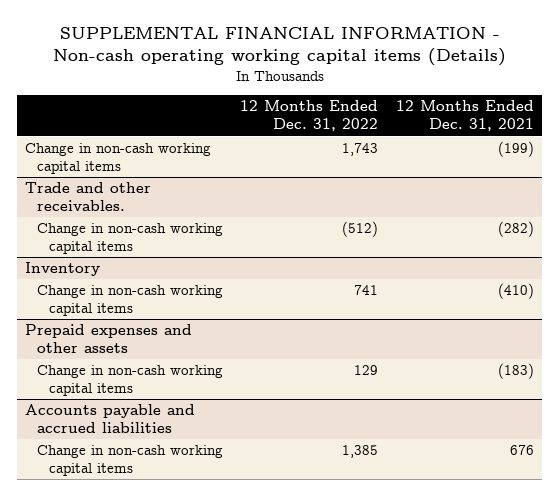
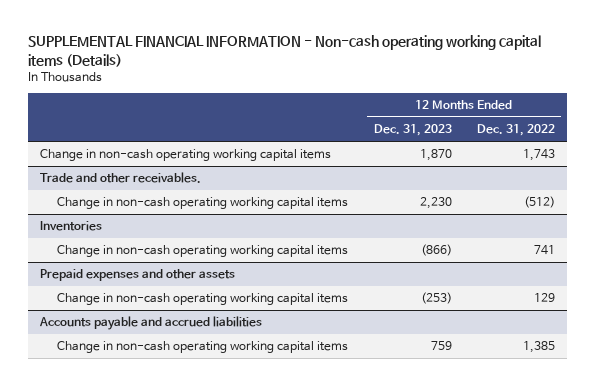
- | 12 Months Ended Dec. 31, 2022 | 12 Months Ended Dec. 31, 2021
+ | 12 Months Ended Dec. 31, 2023 | 12 Months Ended Dec. 31, 2022
- Change in non-cash working capital items | 1,743 | (199)
+ Change in non-cash operating working capital items | 1,870 | 1,743
@ Trade and other receivables.
- Change in non-cash working capital items | (512) | (282)
- Inventory
- Change in non-cash working capital items | 741 | (410)
@ Trade and other receivables.
+ Change in non-cash operating working capital items | 2,230 | (512)
+ Inventories
+ Change in non-cash operating working capital items | (866) | 741
@ Prepaid expenses and other assets
- Change in non-cash working capital items | 129 | (183)
+ Change in non-cash operating working capital items | (253) | 129
@ Accounts payable and accrued liabilities
- Change in non-cash working capital items | 1,385 | 676
+ Change in non-cash operating working capital items | 759 | 1,385

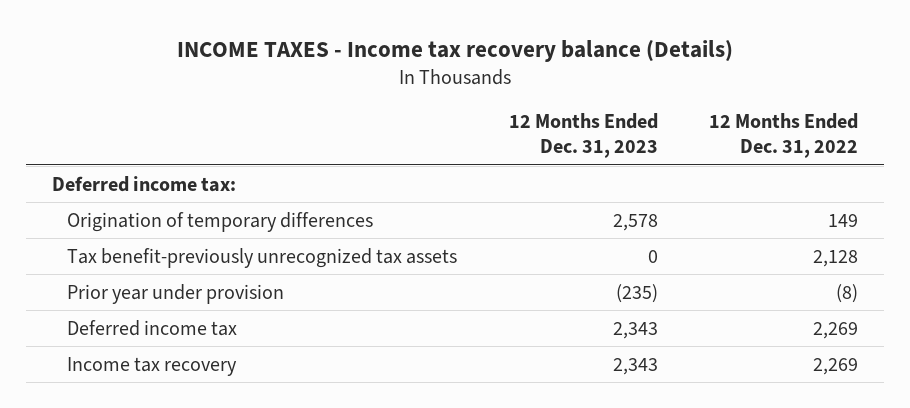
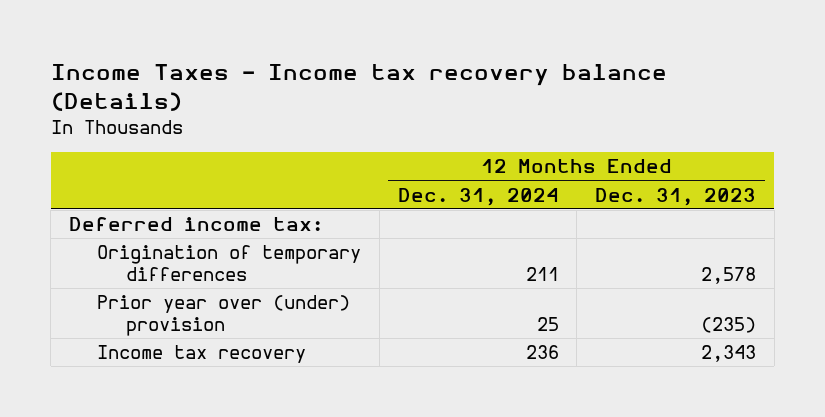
- INCOME TAXES - Income tax recovery balance (Details)
+ Income Taxes - Income tax recovery balance (Details)
- | 12 Months Ended Dec. 31, 2023 | 12 Months Ended Dec. 31, 2022
+ | 12 Months Ended Dec. 31, 2024 | 12 Months Ended Dec. 31, 2023
- Tax benefit-previously unrecognized tax assets | 0 | 2,128
- Prior year under provision | (235) | (8)
- Deferred income tax | 2,343 | 2,269
+ Prior year over (under) provision | 25 | (235)

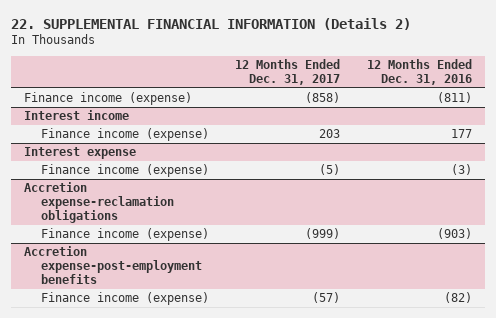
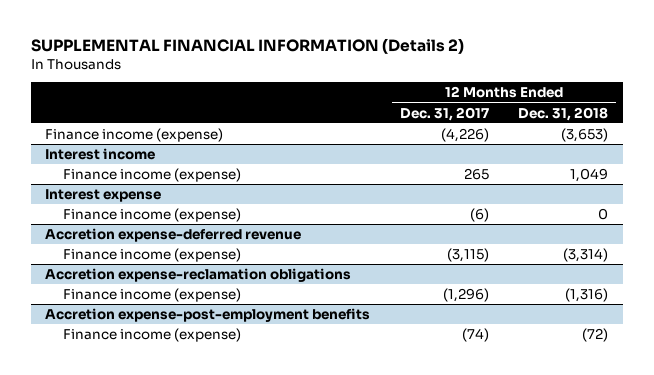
- 22. SUPPLEMENTAL FINANCIAL INFORMATION (Details 2)
+ SUPPLEMENTAL FINANCIAL INFORMATION (Details 2)
- | 12 Months Ended Dec. 31, 2017 | 12 Months Ended Dec. 31, 2016
+ | 12 Months Ended Dec. 31, 2017 | 12 Months Ended Dec. 31, 2018
- Finance income (expense) | (858) | (811)
+ Finance income (expense) | (4,226) | (3,653)
@ Interest income
- Finance income (expense) | 203 | 177
+ Finance income (expense) | 265 | 1,049
@ Interest expense
- Finance income (expense) | (5) | (3)
+ Finance income (expense) | (6) | 0
+ Accretion expense-deferred revenue
+ Finance income (expense) | (3,115) | (3,314)
@ Accretion expense-reclamation obligations
- Finance income (expense) | (999) | (903)
+ Finance income (expense) | (1,296) | (1,316)
@ Accretion expense-post-employment benefits
- Finance income (expense) | (57) | (82)
+ Finance income (expense) | (74) | (72)

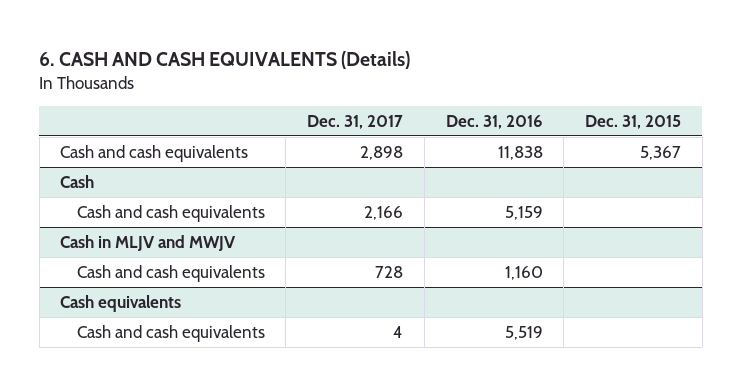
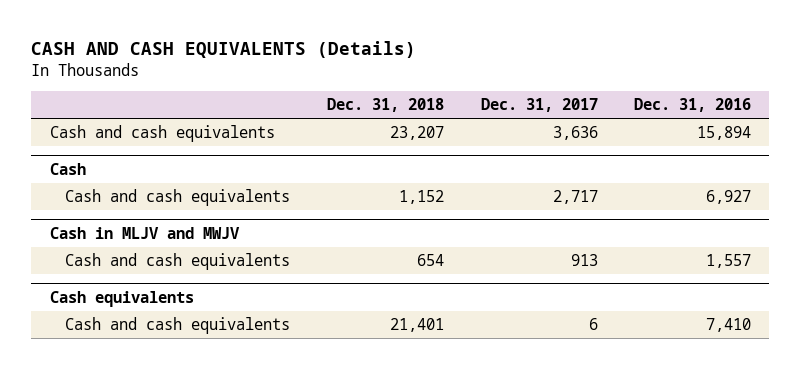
- 6. CASH AND CASH EQUIVALENTS (Details)
+ CASH AND CASH EQUIVALENTS (Details)
- | Dec. 31, 2017 | Dec. 31, 2016 | Dec. 31, 2015
+ | Dec. 31, 2018 | Dec. 31, 2017 | Dec. 31, 2016
- Cash and cash equivalents | 2,898 | 11,838 | 5,367
+ Cash and cash equivalents | 23,207 | 3,636 | 15,894
@ Cash
- Cash and cash equivalents | 2,166 | 5,159 |
+ Cash and cash equivalents | 1,152 | 2,717 | 6,927
@ Cash in MLJV and MWJV
- Cash and cash equivalents | 728 | 1,160 |
+ Cash and cash equivalents | 654 | 913 | 1,557
@ Cash equivalents
- Cash and cash equivalents | 4 | 5,519 |
+ Cash and cash equivalents | 21,401 | 6 | 7,410

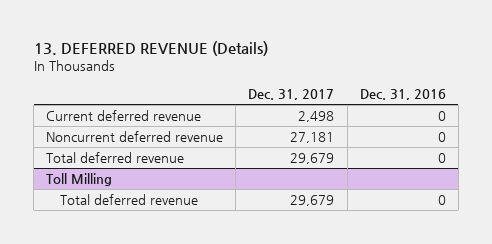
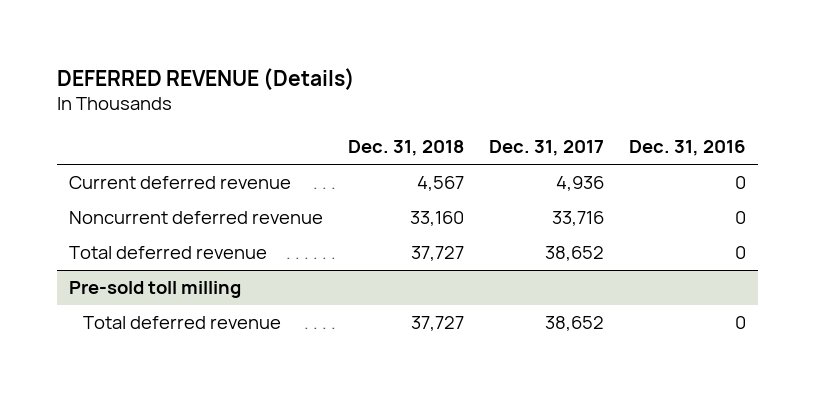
- 13. DEFERRED REVENUE (Details)
+ DEFERRED REVENUE (Details)
- | Dec. 31, 2017 | Dec. 31, 2016
+ | Dec. 31, 2018 | Dec. 31, 2017 | Dec. 31, 2016
- Current deferred revenue | 2,498 | 0
- Noncurrent deferred revenue | 27,181 | 0
- Total deferred revenue | 29,679 | 0
- Toll Milling
- Total deferred revenue | 29,679 | 0
+ Current deferred revenue | 4,567 | 4,936 | 0
+ Noncurrent deferred revenue | 33,160 | 33,716 | 0
+ Total deferred revenue | 37,727 | 38,652 | 0
+ Pre-sold toll milling
+ Total deferred revenue | 37,727 | 38,652 | 0

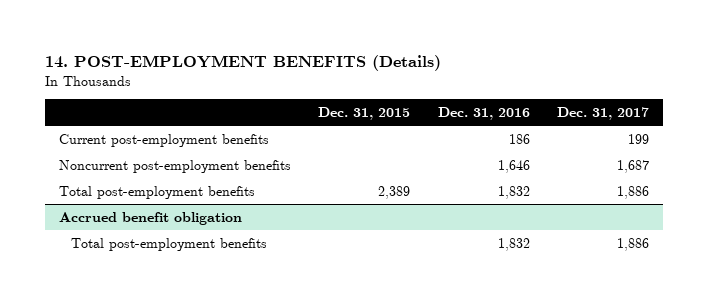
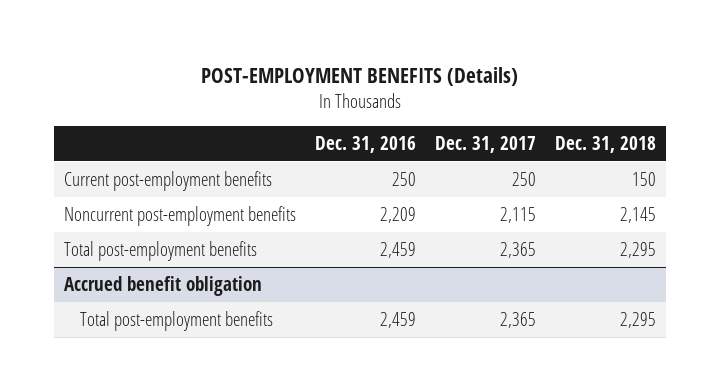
- 14. POST-EMPLOYMENT BENEFITS (Details)
+ POST-EMPLOYMENT BENEFITS (Details)
- | Dec. 31, 2015 | Dec. 31, 2016 | Dec. 31, 2017
+ | Dec. 31, 2016 | Dec. 31, 2017 | Dec. 31, 2018
- Current post-employment benefits | | 186 | 199
- Noncurrent post-employment benefits | | 1,646 | 1,687
- Total post-employment benefits | 2,389 | 1,832 | 1,886
+ Current post-employment benefits | 250 | 250 | 150
+ Noncurrent post-employment benefits | 2,209 | 2,115 | 2,145
+ Total post-employment benefits | 2,459 | 2,365 | 2,295
@ Accrued benefit obligation
- Total post-employment benefits | | 1,832 | 1,886
+ Total post-employment benefits | 2,459 | 2,365 | 2,295

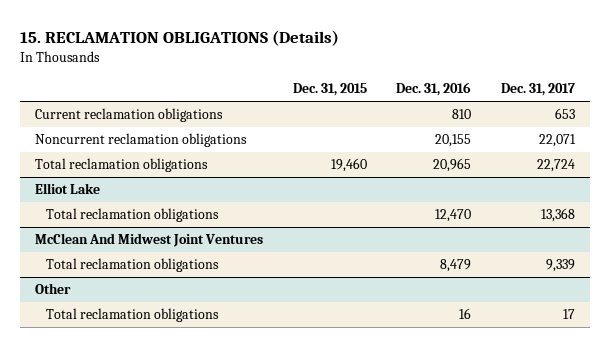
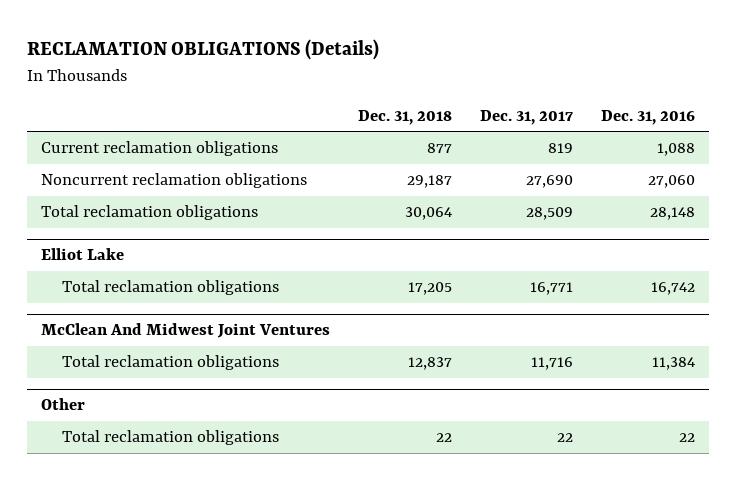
- 15. RECLAMATION OBLIGATIONS (Details)
+ RECLAMATION OBLIGATIONS (Details)
- | Dec. 31, 2015 | Dec. 31, 2016 | Dec. 31, 2017
+ | Dec. 31, 2018 | Dec. 31, 2017 | Dec. 31, 2016
- Current reclamation obligations | | 810 | 653
- Noncurrent reclamation obligations | | 20,155 | 22,071
- Total reclamation obligations | 19,460 | 20,965 | 22,724
+ Current reclamation obligations | 877 | 819 | 1,088
+ Noncurrent reclamation obligations | 29,187 | 27,690 | 27,060
+ Total reclamation obligations | 30,064 | 28,509 | 28,148
@ Elliot Lake
- Total reclamation obligations | | 12,470 | 13,368
+ Total reclamation obligations | 17,205 | 16,771 | 16,742
@ McClean And Midwest Joint Ventures
- Total reclamation obligations | | 8,479 | 9,339
+ Total reclamation obligations | 12,837 | 11,716 | 11,384
@ Other
- Total reclamation obligations | | 16 | 17
+ Total reclamation obligations | 22 | 22 | 22

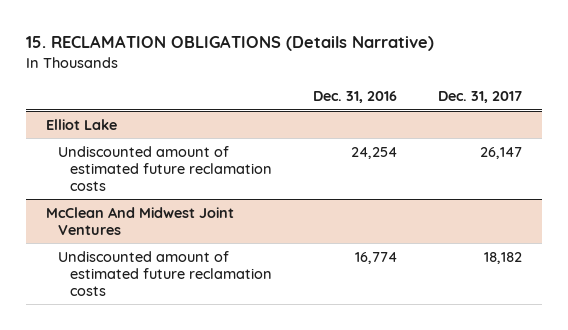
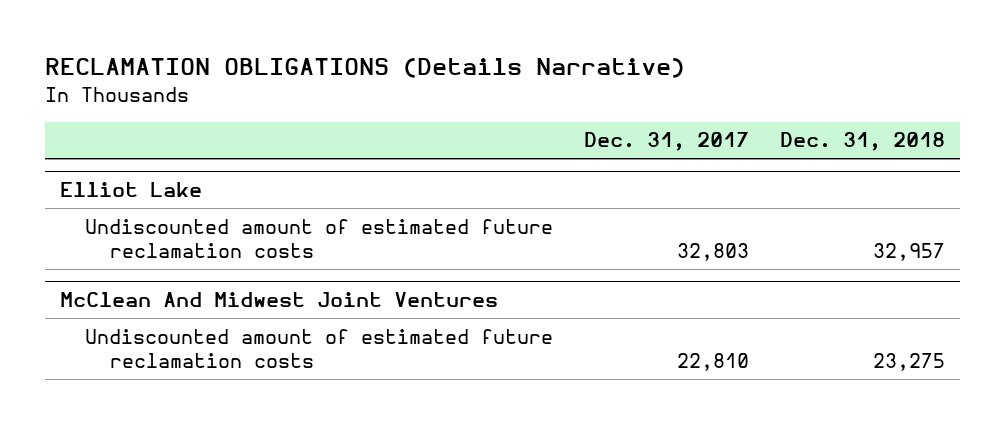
- 15. RECLAMATION OBLIGATIONS (Details Narrative)
+ RECLAMATION OBLIGATIONS (Details Narrative)
- | Dec. 31, 2016 | Dec. 31, 2017
+ | Dec. 31, 2017 | Dec. 31, 2018
@ Elliot Lake
- Undiscounted amount of estimated future reclamation costs | 24,254 | 26,147
+ Undiscounted amount of estimated future reclamation costs | 32,803 | 32,957
@ McClean And Midwest Joint Ventures
- Undiscounted amount of estimated future reclamation costs | 16,774 | 18,182
+ Undiscounted amount of estimated future reclamation costs | 22,810 | 23,275

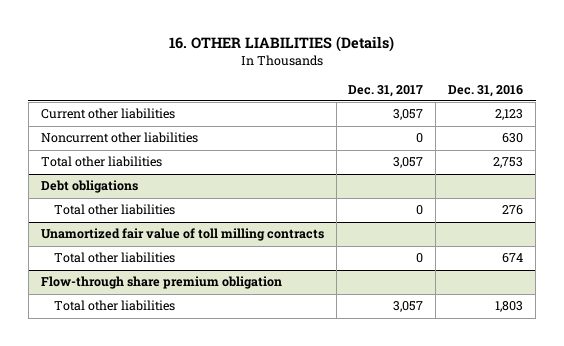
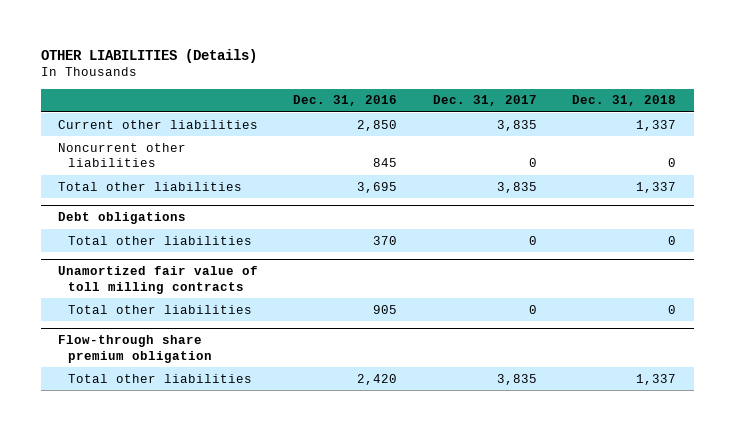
- 16. OTHER LIABILITIES (Details)
+ OTHER LIABILITIES (Details)
- | Dec. 31, 2017 | Dec. 31, 2016
+ | Dec. 31, 2016 | Dec. 31, 2017 | Dec. 31, 2018
- Current other liabilities | 3,057 | 2,123
- Noncurrent other liabilities | 0 | 630
- Total other liabilities | 3,057 | 2,753
+ Current other liabilities | 2,850 | 3,835 | 1,337
+ Noncurrent other liabilities | 845 | 0 | 0
+ Total other liabilities | 3,695 | 3,835 | 1,337
@ Debt obligations
- Total other liabilities | 0 | 276
+ Total other liabilities | 370 | 0 | 0
@ Unamortized fair value of toll milling contracts
- Total other liabilities | 0 | 674
+ Total other liabilities | 905 | 0 | 0
@ Flow-through share premium obligation
- Total other liabilities | 3,057 | 1,803
+ Total other liabilities | 2,420 | 3,835 | 1,337

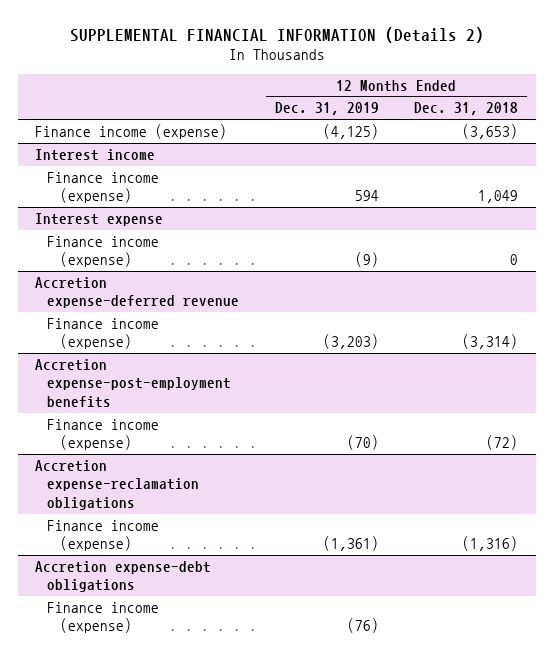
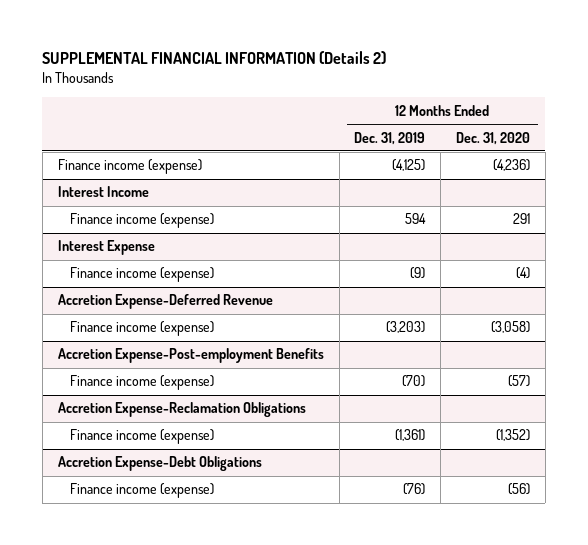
- | 12 Months Ended Dec. 31, 2019 | 12 Months Ended Dec. 31, 2018
+ | 12 Months Ended Dec. 31, 2019 | 12 Months Ended Dec. 31, 2020
- Interest income
+ Interest Income
- Interest expense
+ Interest Expense
- Accretion expense-deferred revenue
+ Accretion Expense-Deferred Revenue
- Accretion expense-post-employment benefits
+ Accretion Expense-Post-employment Benefits
- Accretion expense-reclamation obligations
+ Accretion Expense-Reclamation Obligations
- Accretion expense-debt obligations
+ Accretion Expense-Debt Obligations

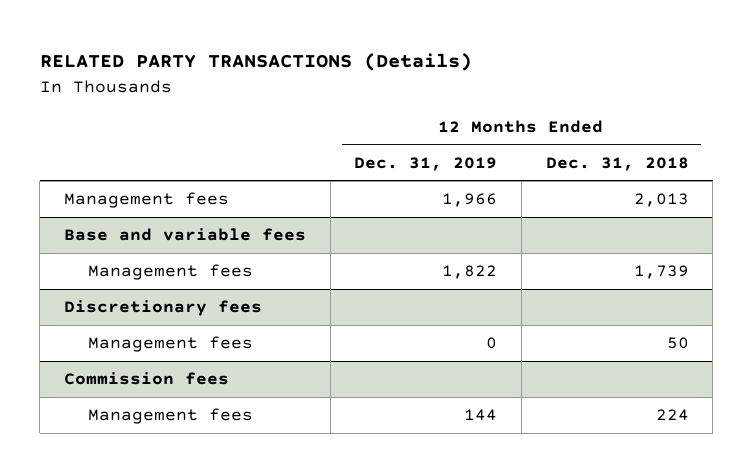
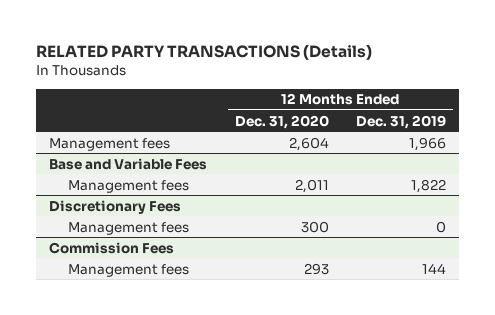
- | 12 Months Ended Dec. 31, 2019 | 12 Months Ended Dec. 31, 2018
+ | 12 Months Ended Dec. 31, 2020 | 12 Months Ended Dec. 31, 2019
- Base and variable fees
+ Base and Variable Fees
- Discretionary fees
+ Discretionary Fees
- Commission fees
+ Commission Fees

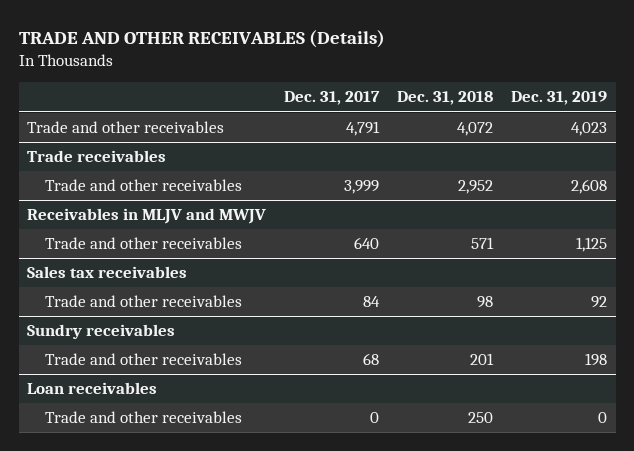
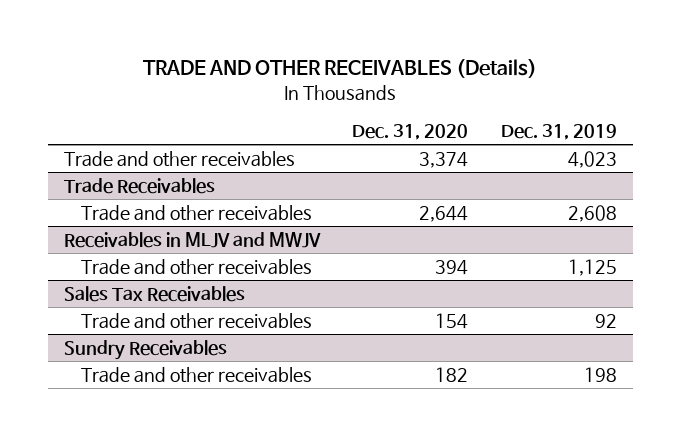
- | Dec. 31, 2017 | Dec. 31, 2018 | Dec. 31, 2019
+ | Dec. 31, 2020 | Dec. 31, 2019
- Trade receivables
+ Trade Receivables
- Sales tax receivables
+ Sales Tax Receivables
- Sundry receivables
+ Sundry Receivables
- Loan receivables
- Trade and other receivables | 0 | 250 | 0

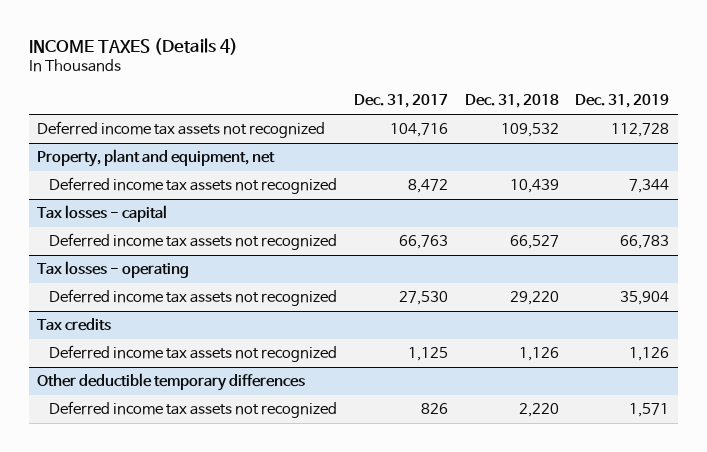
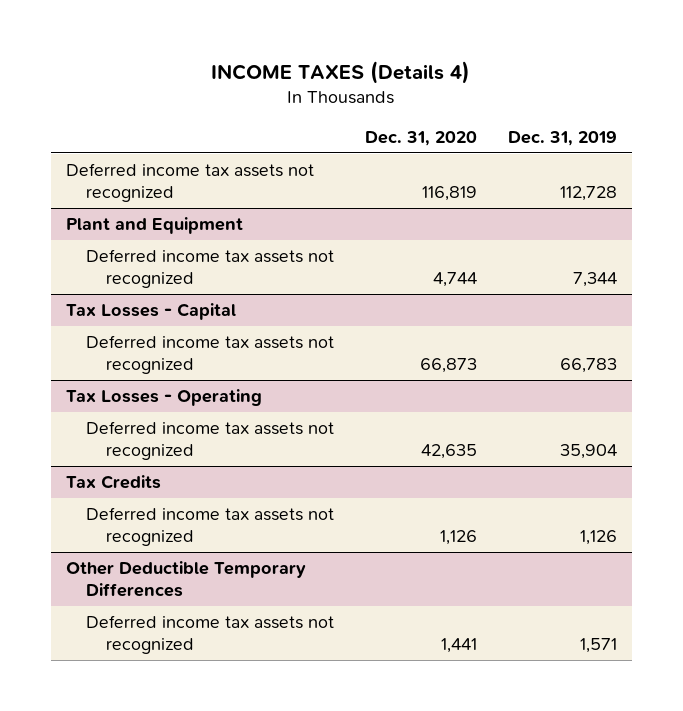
- | Dec. 31, 2017 | Dec. 31, 2018 | Dec. 31, 2019
+ | Dec. 31, 2020 | Dec. 31, 2019
- Property, plant and equipment, net
+ Plant and Equipment
- Tax losses - capital
+ Tax Losses - Capital
- Tax losses - operating
+ Tax Losses - Operating
- Tax credits
+ Tax Credits
- Other deductible temporary differences
+ Other Deductible Temporary Differences

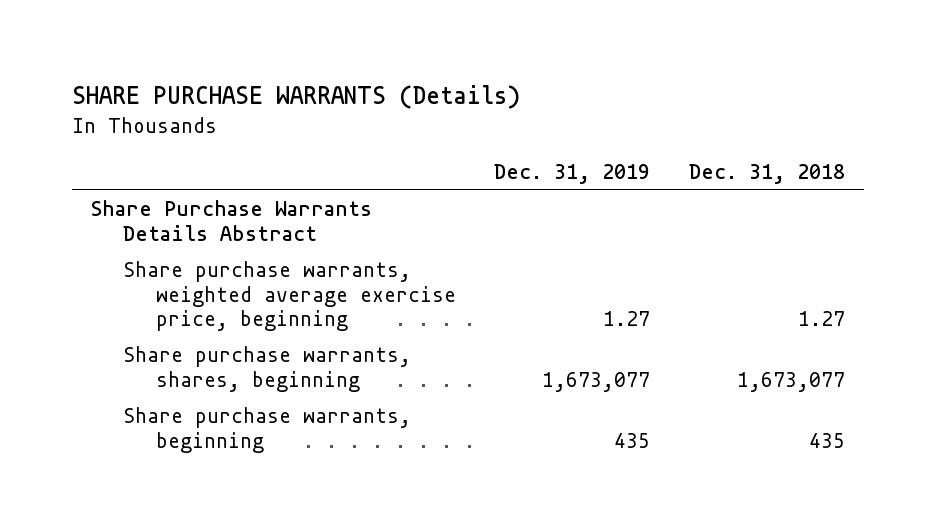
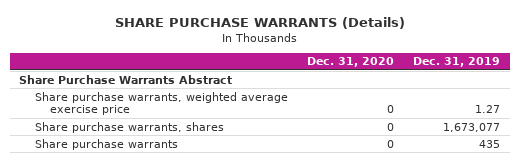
- | Dec. 31, 2019 | Dec. 31, 2018
+ | Dec. 31, 2020 | Dec. 31, 2019
- Share Purchase Warrants Details Abstract
- Share purchase warrants, weighted average exercise price, beginning | 1.27 | 1.27
- Share purchase warrants, shares, beginning | 1,673,077 | 1,673,077
- Share purchase warrants, beginning | 435 | 435
+ Share Purchase Warrants Abstract
+ Share purchase warrants, weighted average exercise price | 0 | 1.27
+ Share purchase warrants, shares | 0 | 1,673,077
+ Share purchase warrants | 0 | 435

